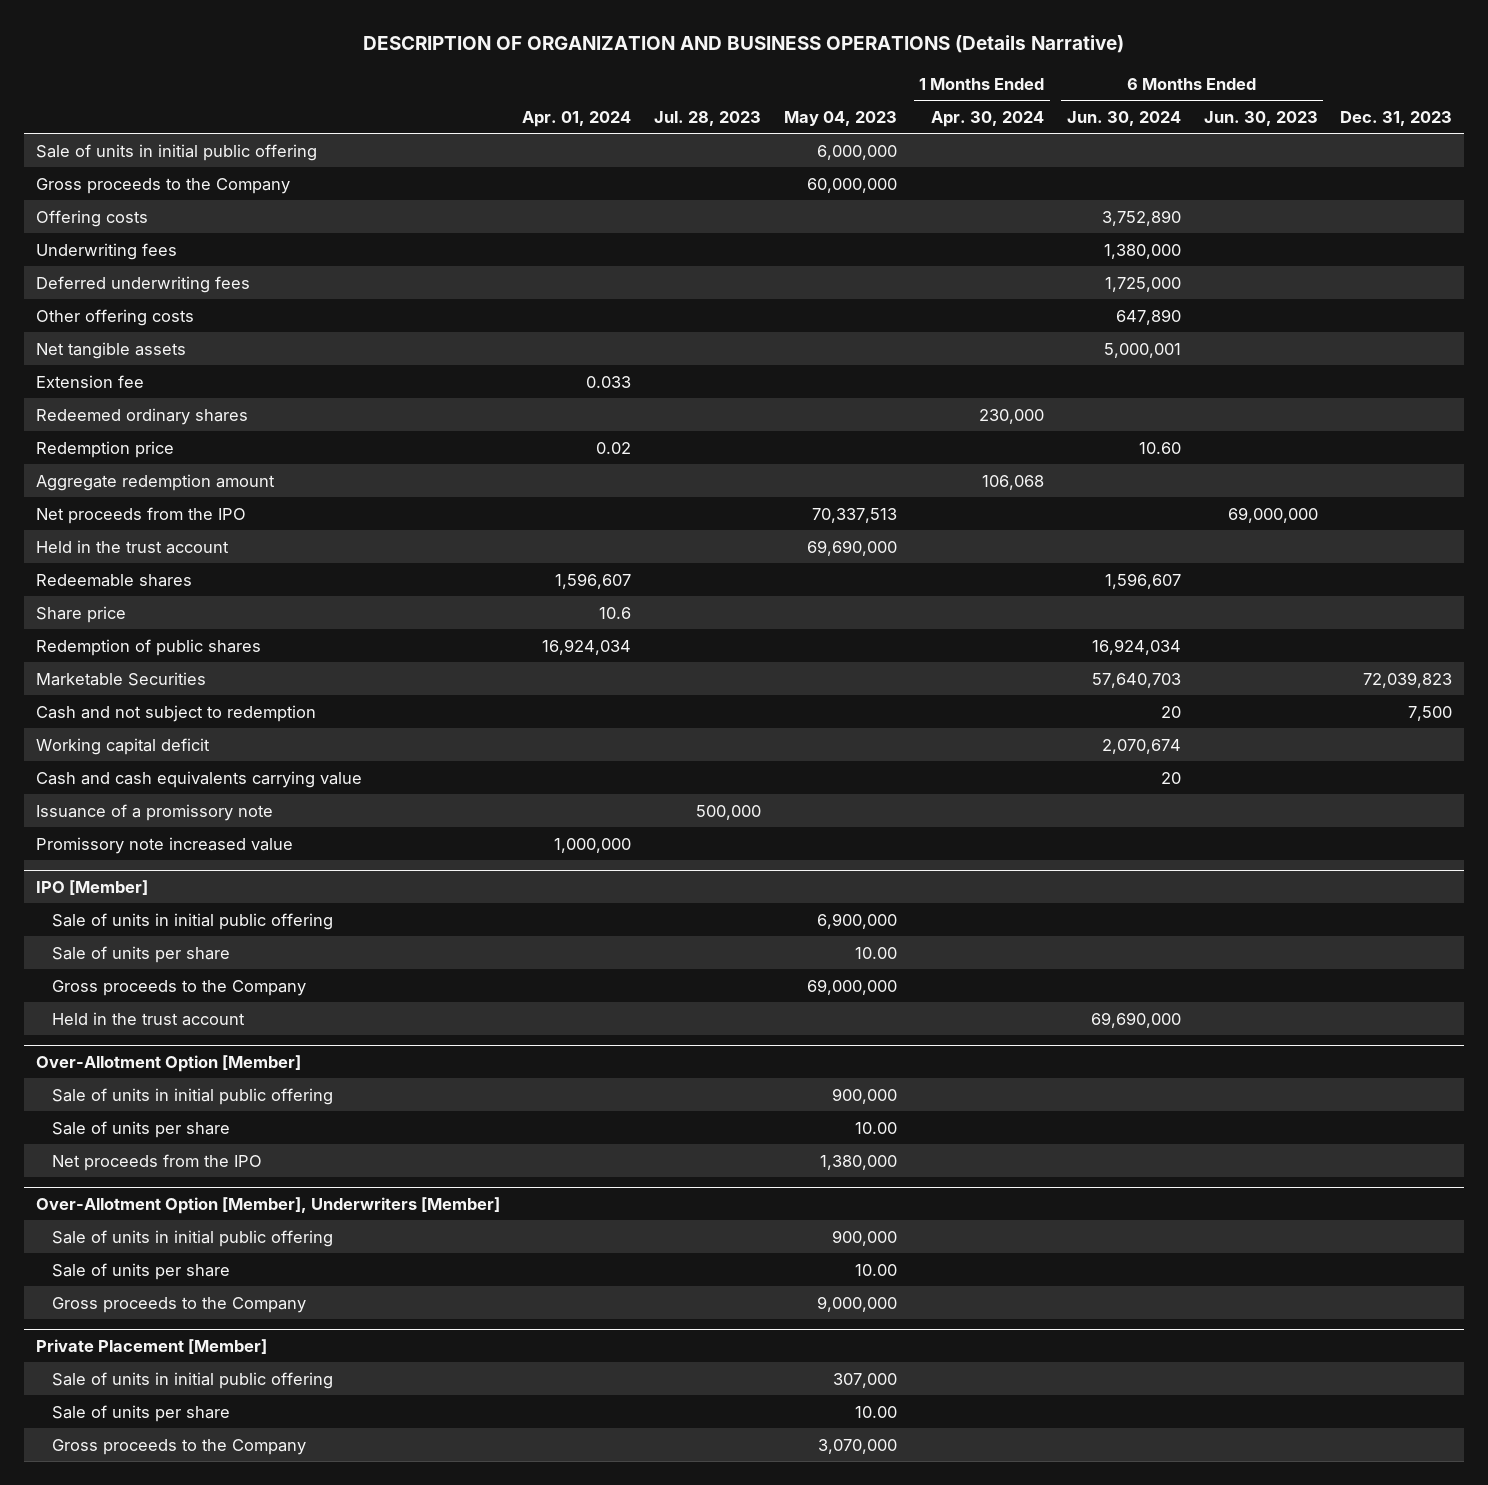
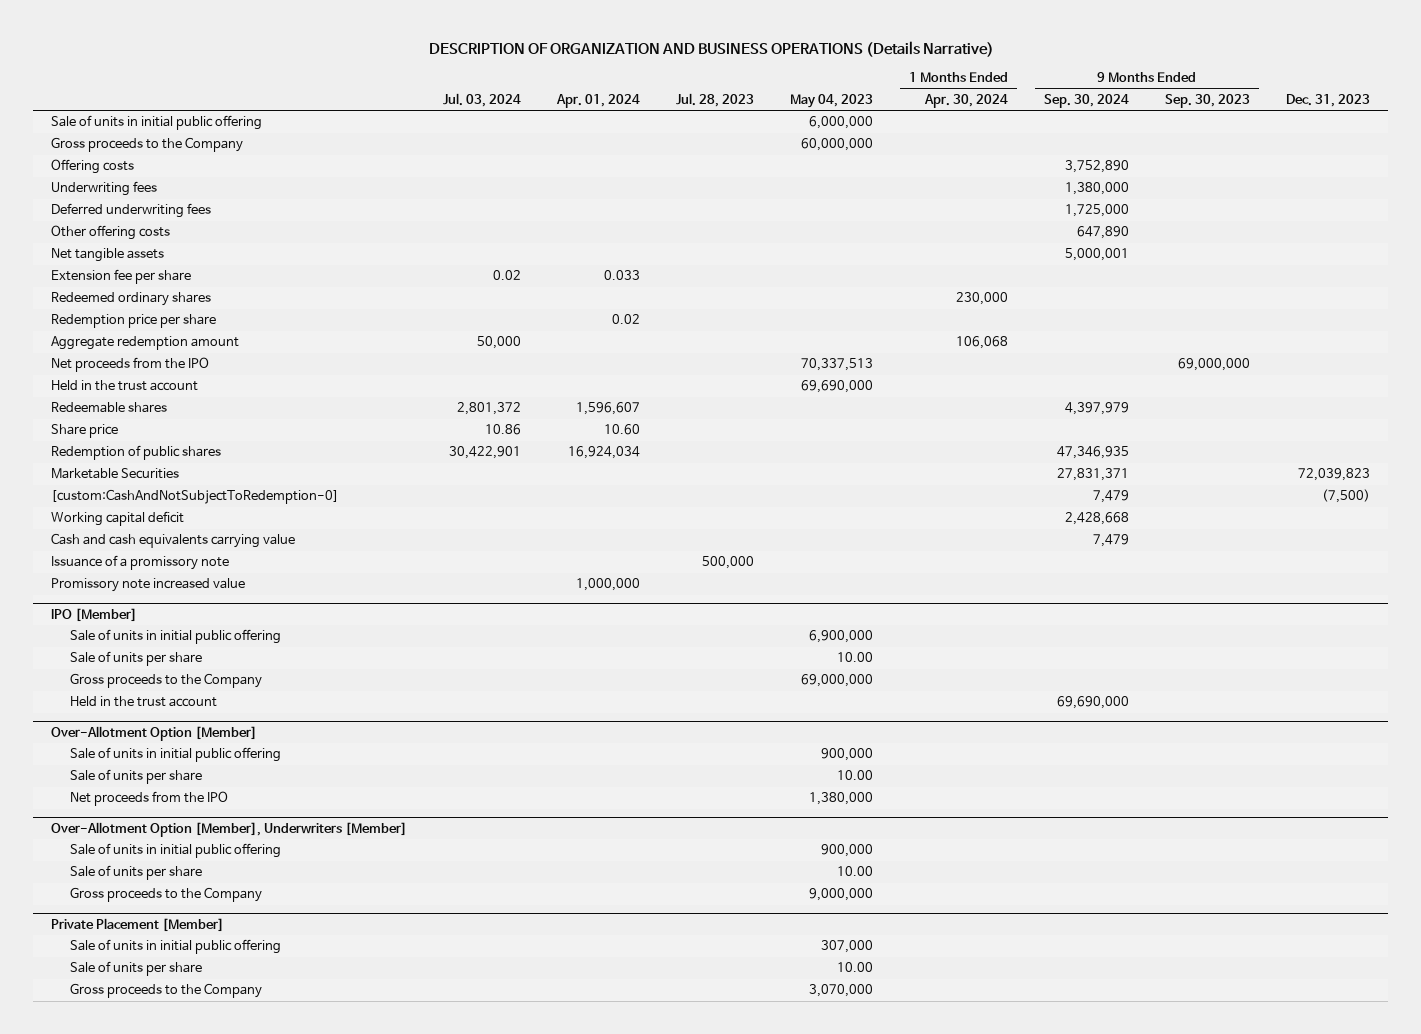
- | Apr. 01, 2024 | Jul. 28, 2023 | May 04, 2023 | 1 Months Ended Apr. 30, 2024 | 6 Months Ended Jun. 30, 2024 | 6 Months Ended Jun. 30, 2023 | Dec. 31, 2023
+ | Jul. 03, 2024 | Apr. 01, 2024 | Jul. 28, 2023 | May 04, 2023 | 1 Months Ended Apr. 30, 2024 | 9 Months Ended Sep. 30, 2024 | 9 Months Ended Sep. 30, 2023 | Dec. 31, 2023
- Extension fee | 0.033 | | | | | |
+ Extension fee per share | 0.02 | 0.033 | | | | | |
- Redemption price | 0.02 | | | | 10.60 | |
+ Redemption price per share | | 0.02 | | | | | |
- Share price | 10.6 | | | | | |
+ Share price | 10.86 | 10.60 | | | | | |
- Cash and not subject to redemption | | | | | 20 | | 7,500
+ [custom:CashAndNotSubjectToRedemption-0] | | | | | | 7,479 | | (7,500)

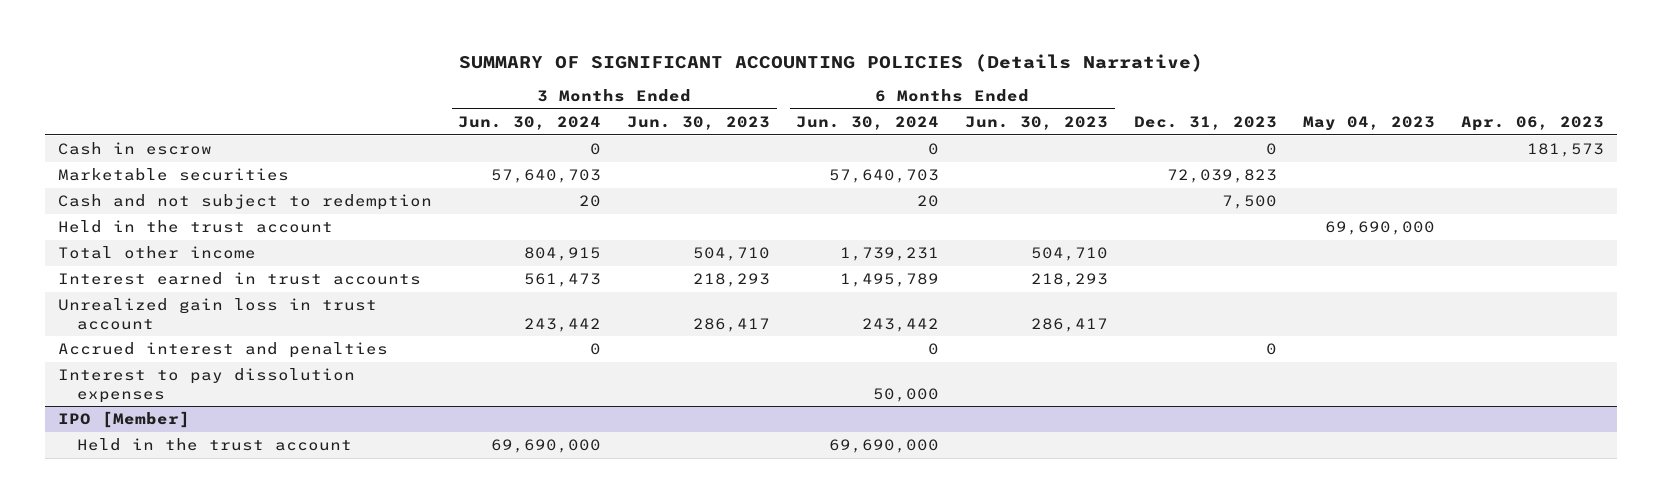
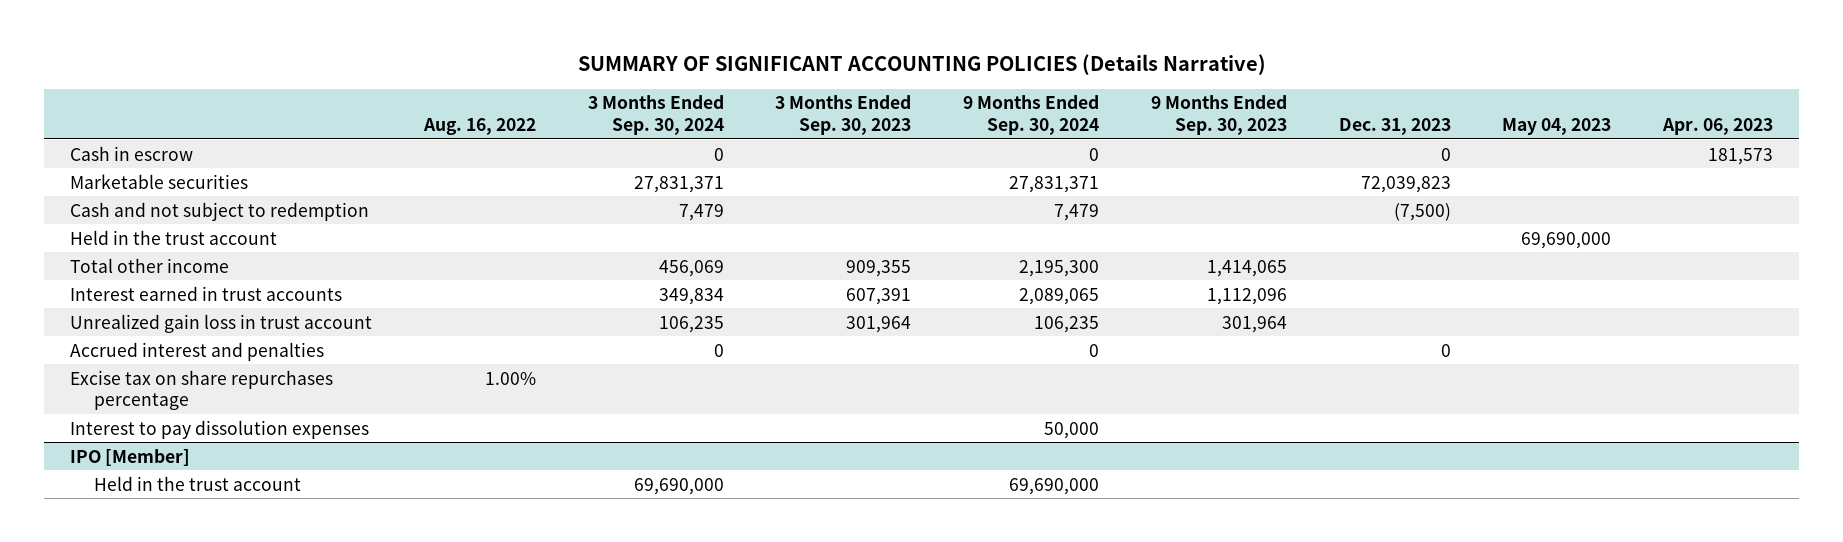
- | 3 Months Ended Jun. 30, 2024 | 3 Months Ended Jun. 30, 2023 | 6 Months Ended Jun. 30, 2024 | 6 Months Ended Jun. 30, 2023 | Dec. 31, 2023 | May 04, 2023 | Apr. 06, 2023
+ | Aug. 16, 2022 | 3 Months Ended Sep. 30, 2024 | 3 Months Ended Sep. 30, 2023 | 9 Months Ended Sep. 30, 2024 | 9 Months Ended Sep. 30, 2023 | Dec. 31, 2023 | May 04, 2023 | Apr. 06, 2023
- Cash and not subject to redemption | 20 | | 20 | | 7,500 | |
+ Cash and not subject to redemption | | 7,479 | | 7,479 | | (7,500) | |
+ Excise tax on share repurchases percentage | 1.00% | | | | | | |

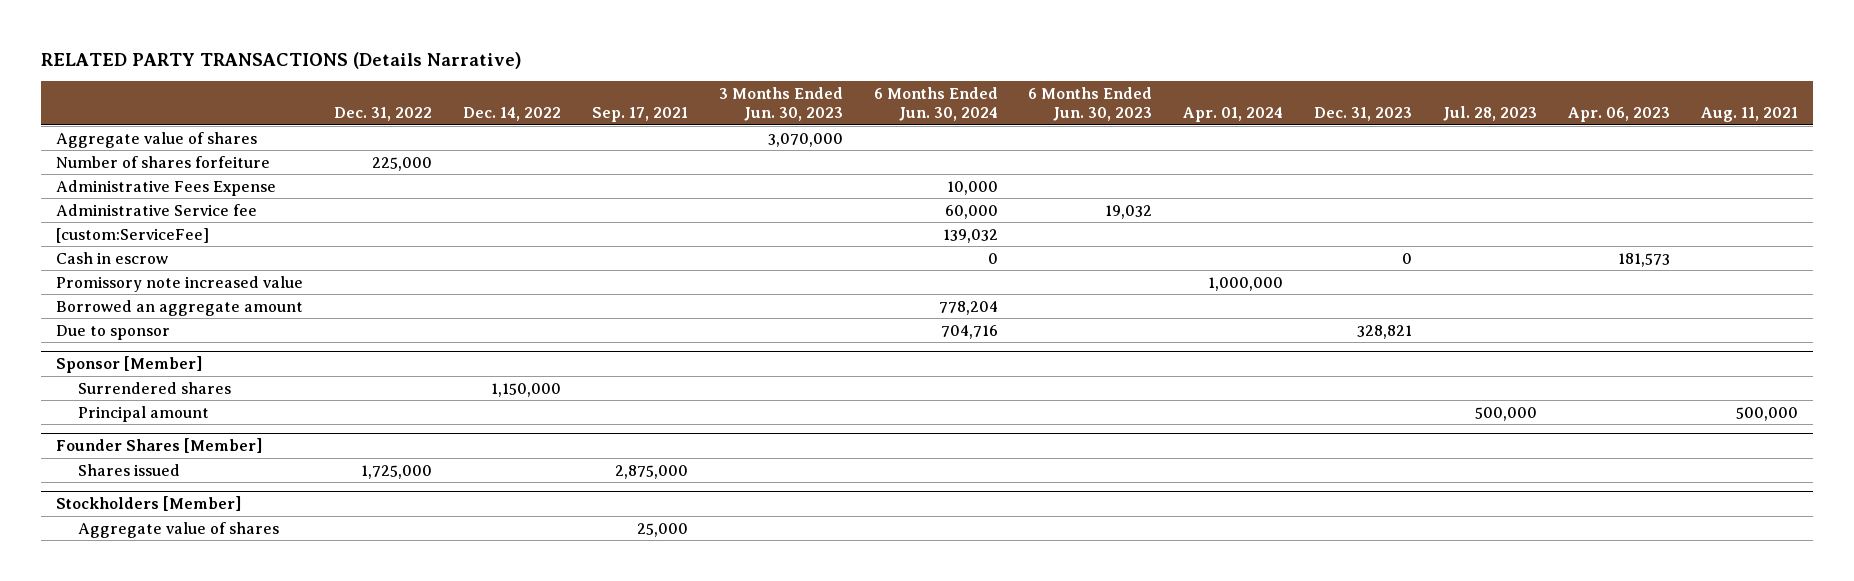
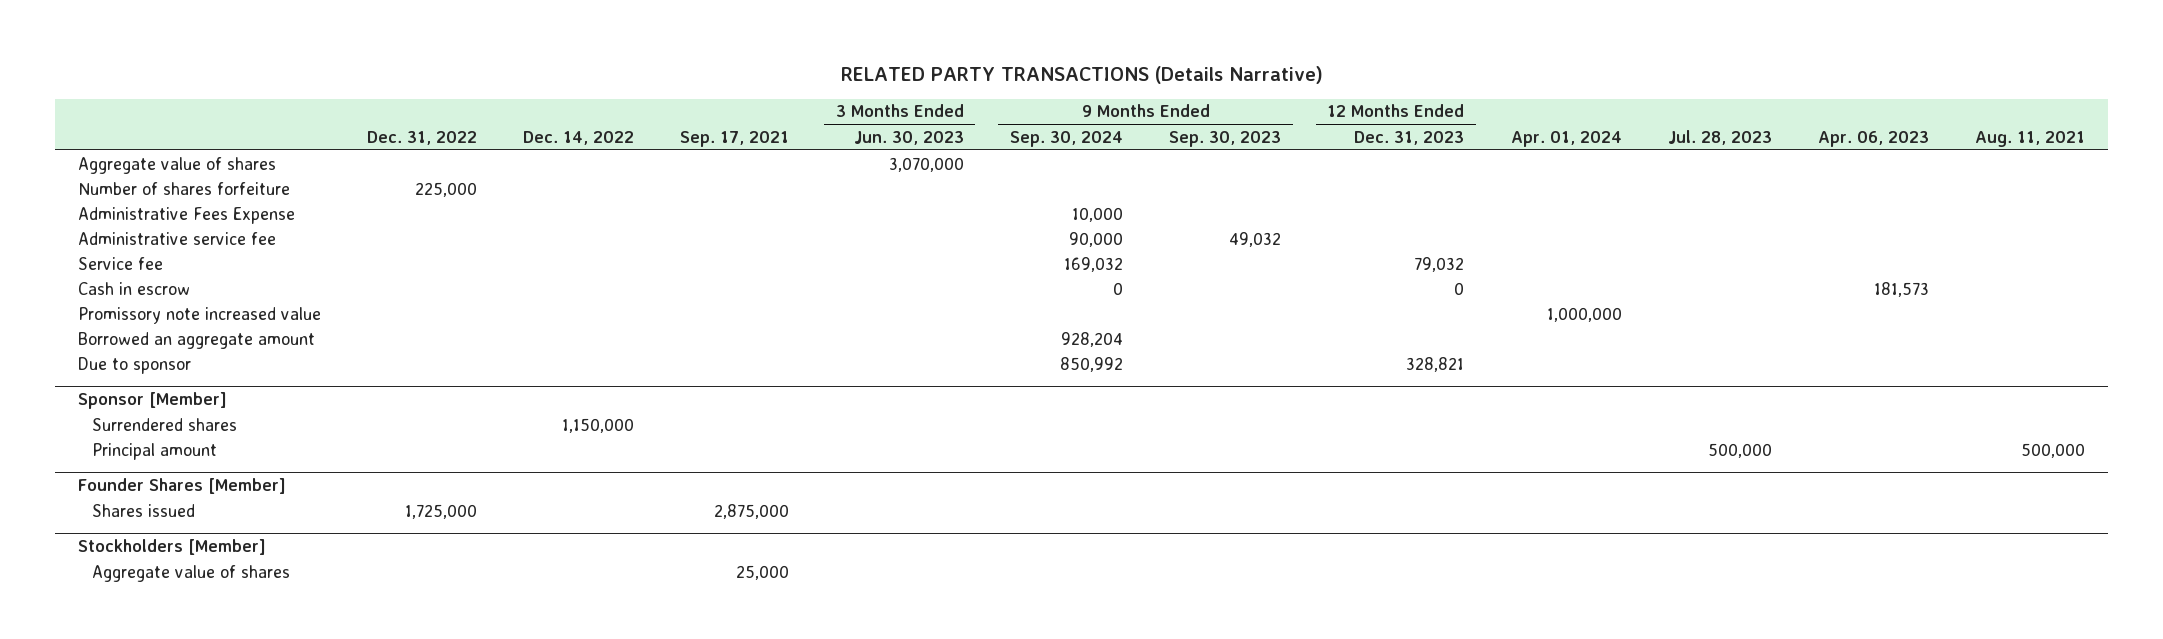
- | Dec. 31, 2022 | Dec. 14, 2022 | Sep. 17, 2021 | 3 Months Ended Jun. 30, 2023 | 6 Months Ended Jun. 30, 2024 | 6 Months Ended Jun. 30, 2023 | Apr. 01, 2024 | Dec. 31, 2023 | Jul. 28, 2023 | Apr. 06, 2023 | Aug. 11, 2021
+ | Dec. 31, 2022 | Dec. 14, 2022 | Sep. 17, 2021 | 3 Months Ended Jun. 30, 2023 | 9 Months Ended Sep. 30, 2024 | 9 Months Ended Sep. 30, 2023 | 12 Months Ended Dec. 31, 2023 | Apr. 01, 2024 | Jul. 28, 2023 | Apr. 06, 2023 | Aug. 11, 2021
- Administrative Service fee | | | | | 60,000 | 19,032 | | | | |
- [custom:ServiceFee] | | | | | 139,032 | | | | | |
+ Administrative service fee | | | | | 90,000 | 49,032 | | | | |
+ Service fee | | | | | 169,032 | | 79,032 | | | |

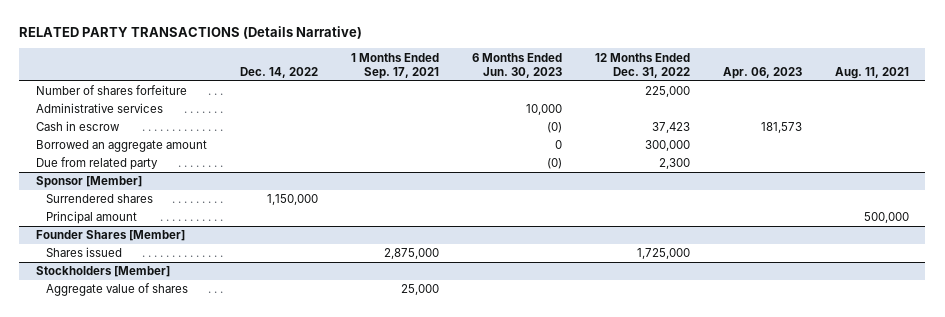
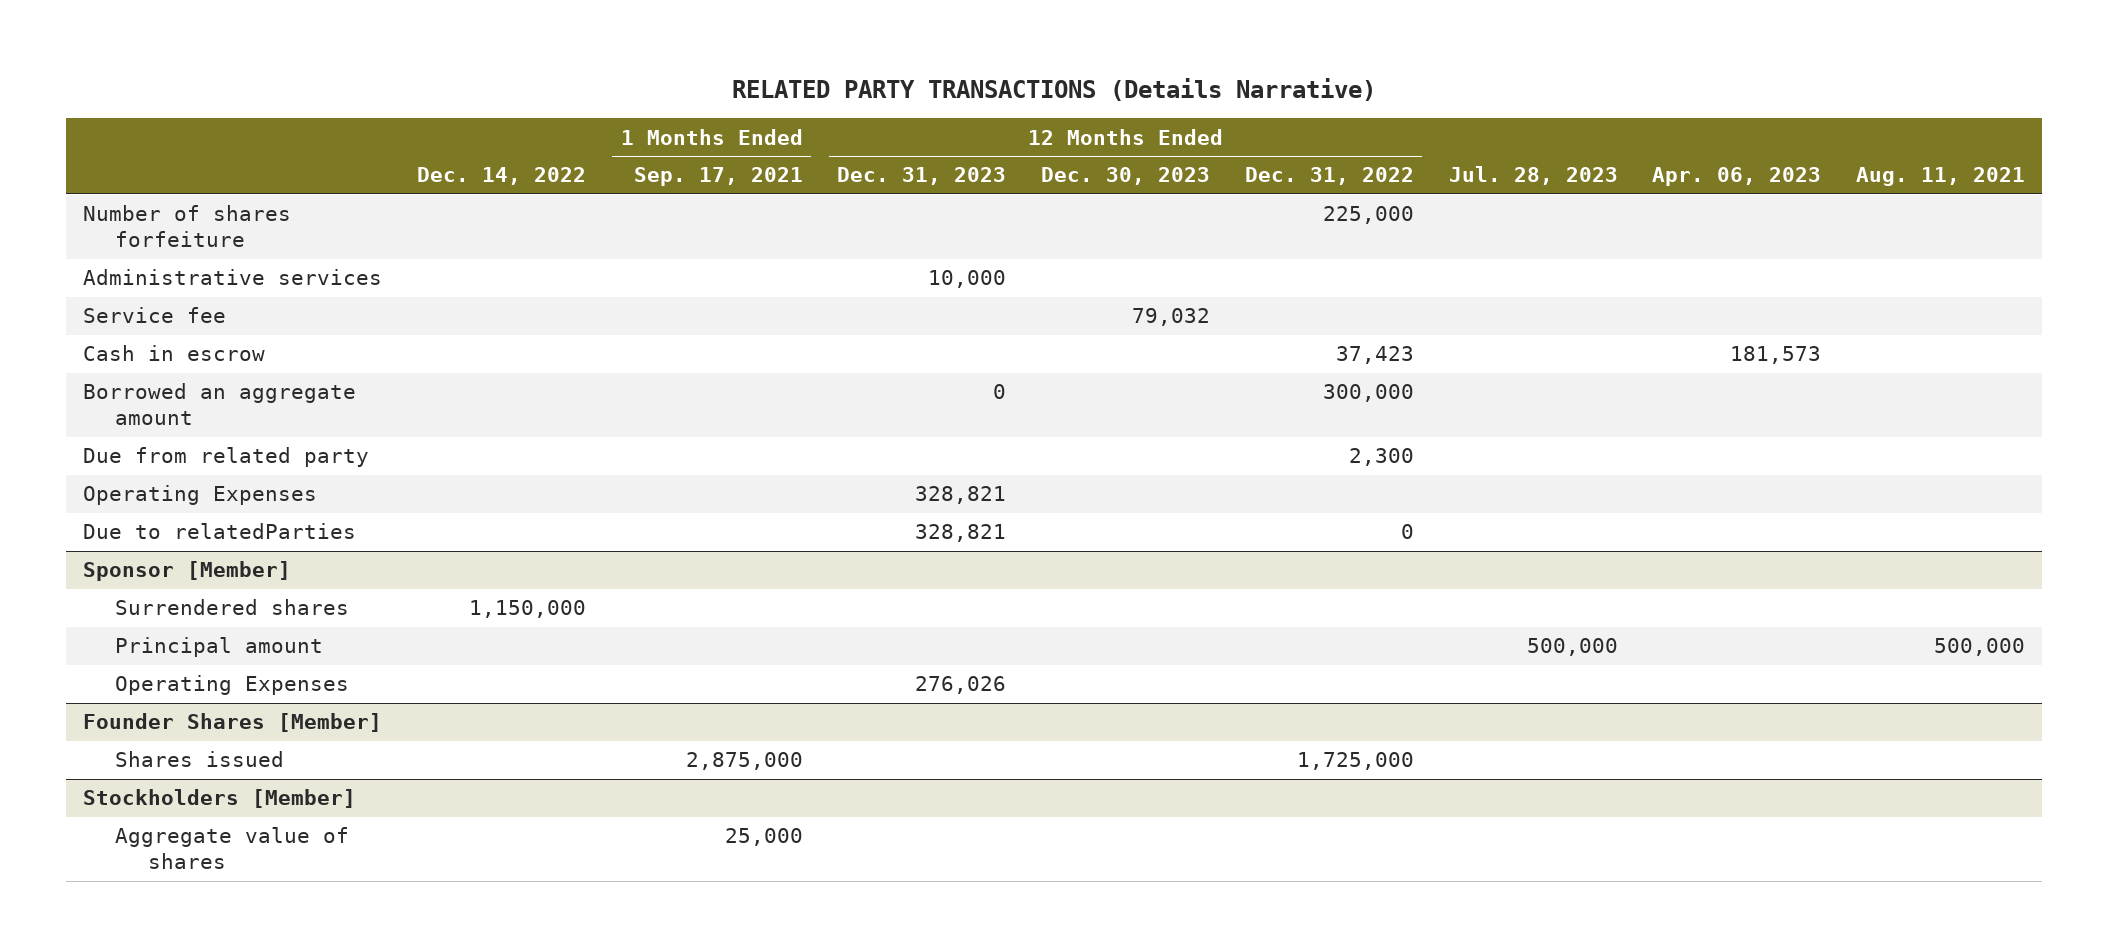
- | Dec. 14, 2022 | 1 Months Ended Sep. 17, 2021 | 6 Months Ended Jun. 30, 2023 | 12 Months Ended Dec. 31, 2022 | Apr. 06, 2023 | Aug. 11, 2021
+ | Dec. 14, 2022 | 1 Months Ended Sep. 17, 2021 | 12 Months Ended Dec. 31, 2023 | 12 Months Ended Dec. 30, 2023 | 12 Months Ended Dec. 31, 2022 | Jul. 28, 2023 | Apr. 06, 2023 | Aug. 11, 2021
+ Service fee | | | | 79,032 | | | |
+ Operating Expenses | | | 328,821 | | | | |
+ Due to relatedParties | | | 328,821 | | 0 | | |
@ Sponsor [Member]
+ Operating Expenses | | | 276,026 | | | | |

